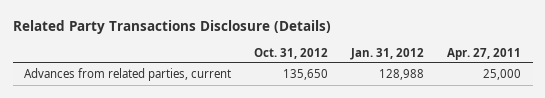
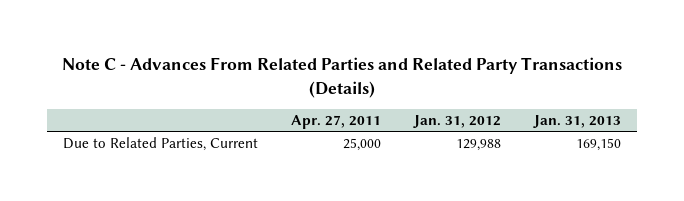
- Related Party Transactions Disclosure (Details)
+ Note C - Advances From Related Parties and Related Party Transactions (Details)
- | Oct. 31, 2012 | Jan. 31, 2012 | Apr. 27, 2011
+ | Apr. 27, 2011 | Jan. 31, 2012 | Jan. 31, 2013
- Advances from related parties, current | 135,650 | 128,988 | 25,000
+ Due to Related Parties, Current | 25,000 | 129,988 | 169,150

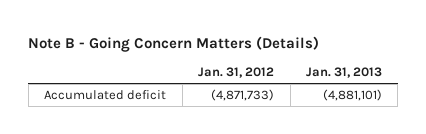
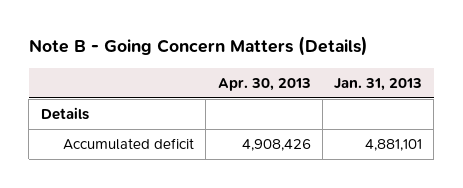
- | Jan. 31, 2012 | Jan. 31, 2013
+ | Apr. 30, 2013 | Jan. 31, 2013
- Accumulated deficit | (4,871,733) | (4,881,101)
+ Details
+ Accumulated deficit | 4,908,426 | 4,881,101

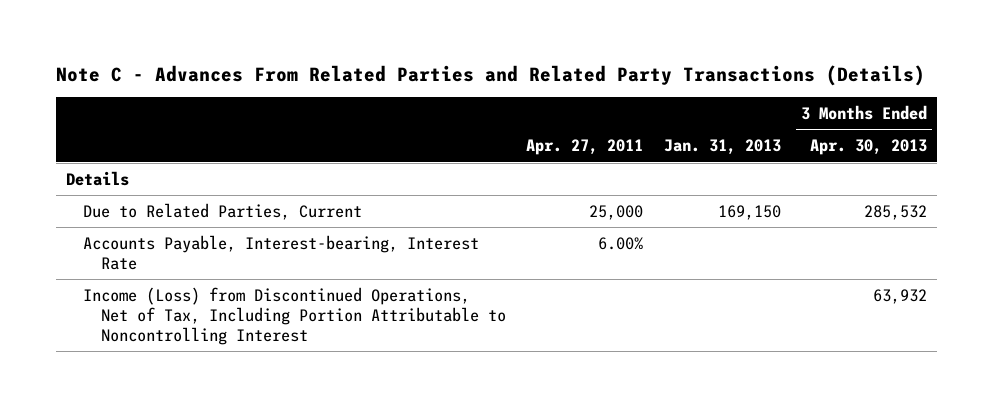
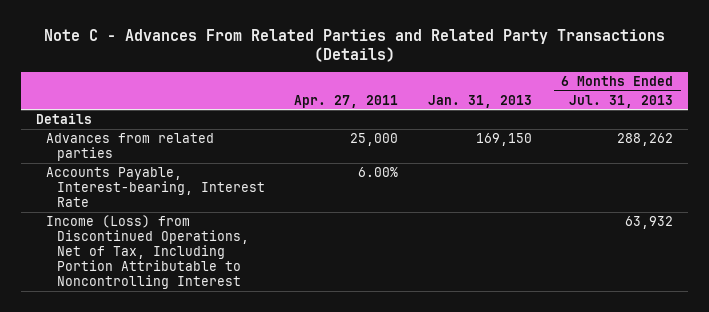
- | Apr. 27, 2011 | Jan. 31, 2013 | 3 Months Ended Apr. 30, 2013
+ | Apr. 27, 2011 | Jan. 31, 2013 | 6 Months Ended Jul. 31, 2013
- Due to Related Parties, Current | 25,000 | 169,150 | 285,532
+ Advances from related parties | 25,000 | 169,150 | 288,262

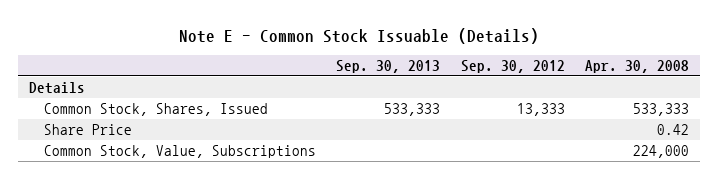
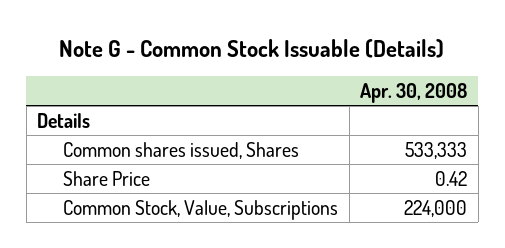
- Note E - Common Stock Issuable (Details)
+ Note G - Common Stock Issuable (Details)
- | Sep. 30, 2013 | Sep. 30, 2012 | Apr. 30, 2008
+ | Apr. 30, 2008
- Common Stock, Shares, Issued | 533,333 | 13,333 | 533,333
+ Common shares issued, Shares | 533,333

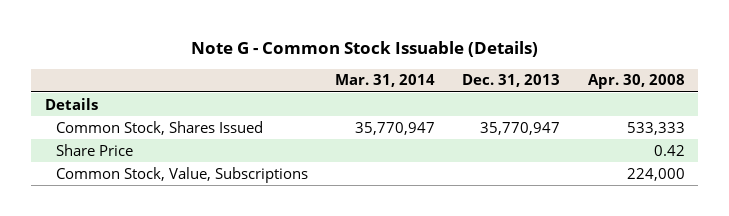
- | Apr. 30, 2008
+ | Mar. 31, 2014 | Dec. 31, 2013 | Apr. 30, 2008
- Common shares issued, Shares | 533,333
+ Common Stock, Shares Issued | 35,770,947 | 35,770,947 | 533,333

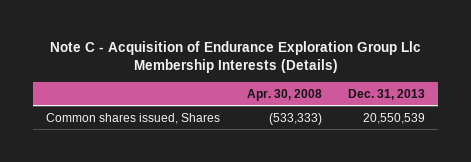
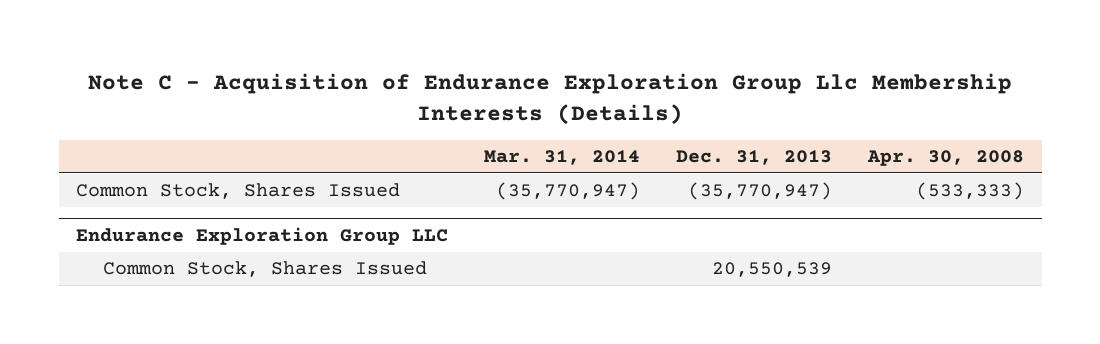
- | Apr. 30, 2008 | Dec. 31, 2013
+ | Mar. 31, 2014 | Dec. 31, 2013 | Apr. 30, 2008
- Common shares issued, Shares | (533,333) | 20,550,539
+ Common Stock, Shares Issued | (35,770,947) | (35,770,947) | (533,333)
+ Endurance Exploration Group LLC
+ Common Stock, Shares Issued | | 20,550,539 |

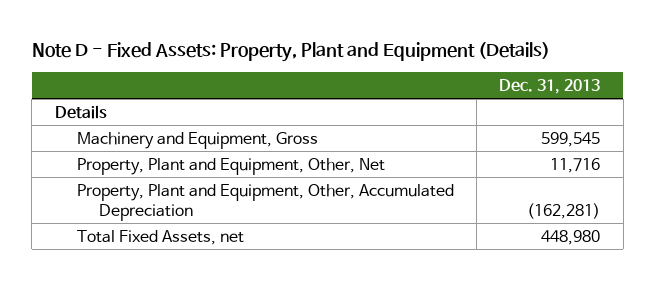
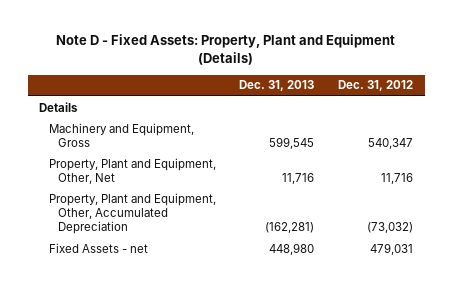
- | Dec. 31, 2013
+ | Dec. 31, 2013 | Dec. 31, 2012
- Total Fixed Assets, net | 448,980
+ Fixed Assets - net | 448,980 | 479,031

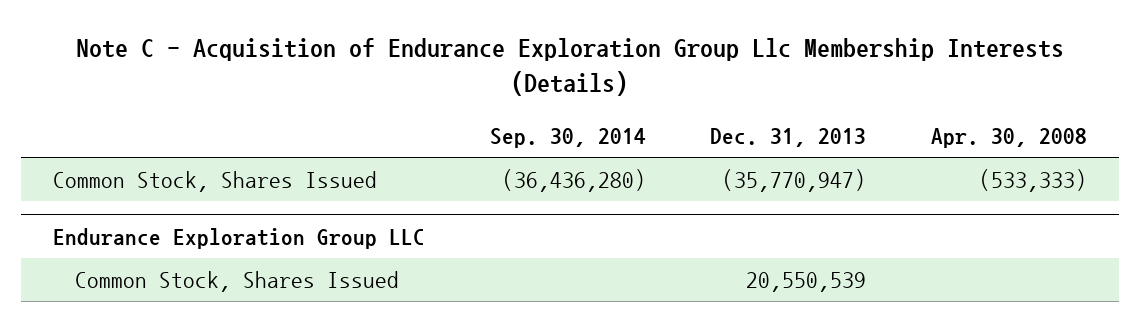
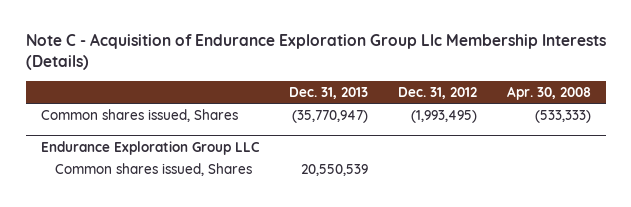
- | Sep. 30, 2014 | Dec. 31, 2013 | Apr. 30, 2008
+ | Dec. 31, 2013 | Dec. 31, 2012 | Apr. 30, 2008
- Common Stock, Shares Issued | (36,436,280) | (35,770,947) | (533,333)
+ Common shares issued, Shares | (35,770,947) | (1,993,495) | (533,333)
@ Endurance Exploration Group LLC
- Common Stock, Shares Issued | | 20,550,539 |
+ Common shares issued, Shares | 20,550,539 | |

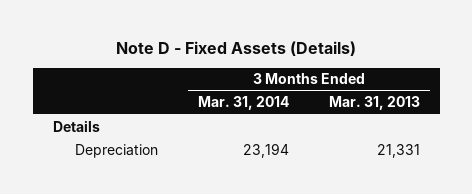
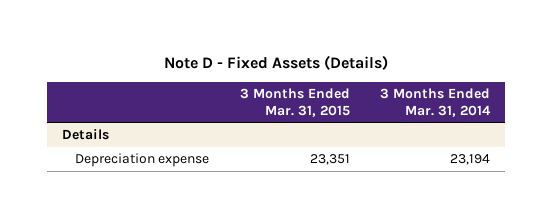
- | 3 Months Ended Mar. 31, 2014 | 3 Months Ended Mar. 31, 2013
+ | 3 Months Ended Mar. 31, 2015 | 3 Months Ended Mar. 31, 2014
- Depreciation | 23,194 | 21,331
+ Depreciation expense | 23,351 | 23,194

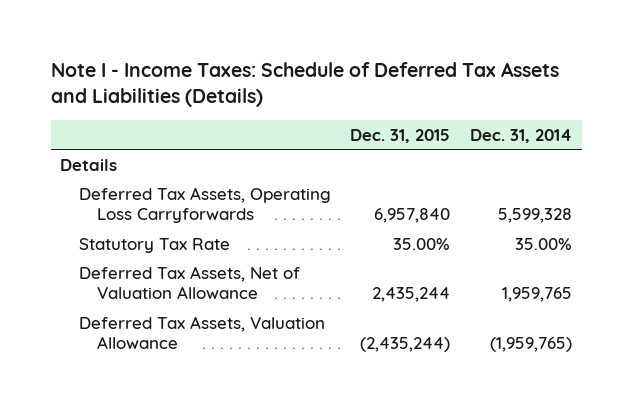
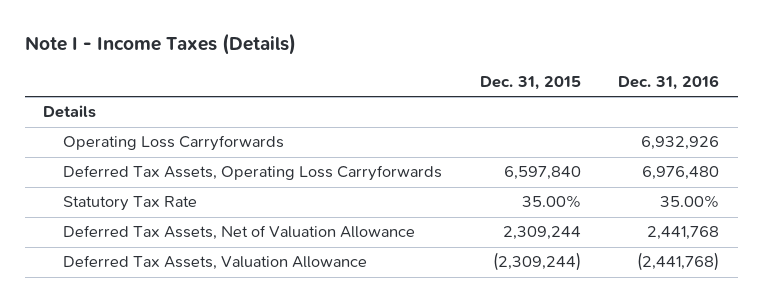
- Note I - Income Taxes: Schedule of Deferred Tax Assets and Liabilities (Details)
+ Note I - Income Taxes (Details)
- | Dec. 31, 2015 | Dec. 31, 2014
+ | Dec. 31, 2015 | Dec. 31, 2016
- Deferred Tax Assets, Operating Loss Carryforwards | 6,957,840 | 5,599,328
+ Operating Loss Carryforwards | | 6,932,926
+ Deferred Tax Assets, Operating Loss Carryforwards | 6,597,840 | 6,976,480
- Deferred Tax Assets, Net of Valuation Allowance | 2,435,244 | 1,959,765
- Deferred Tax Assets, Valuation Allowance | (2,435,244) | (1,959,765)
+ Deferred Tax Assets, Net of Valuation Allowance | 2,309,244 | 2,441,768
+ Deferred Tax Assets, Valuation Allowance | (2,309,244) | (2,441,768)

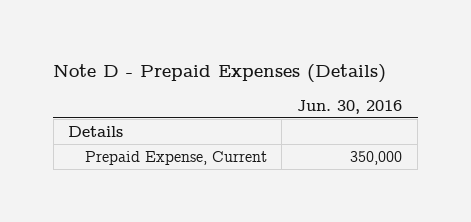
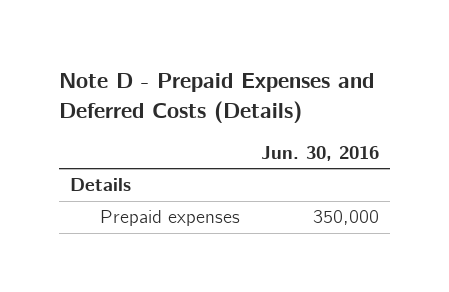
- Note D - Prepaid Expenses (Details)
+ Note D - Prepaid Expenses and Deferred Costs (Details)
- Prepaid Expense, Current | 350,000
+ Prepaid expenses | 350,000

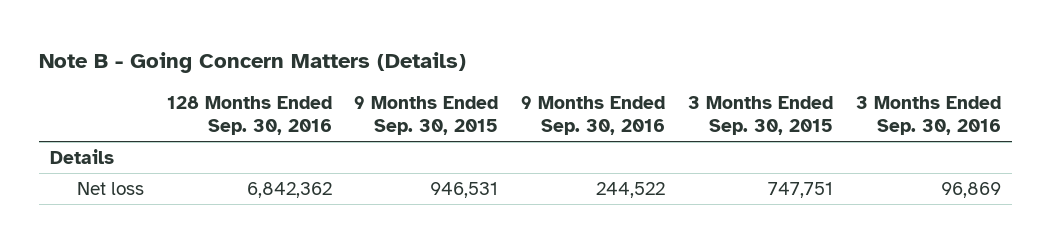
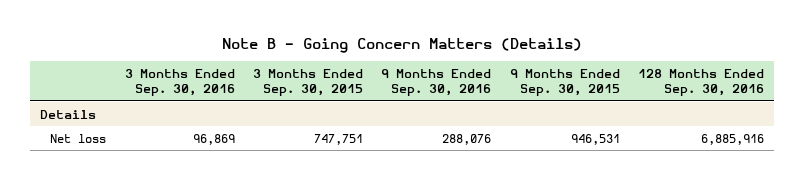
- | 128 Months Ended Sep. 30, 2016 | 9 Months Ended Sep. 30, 2015 | 9 Months Ended Sep. 30, 2016 | 3 Months Ended Sep. 30, 2015 | 3 Months Ended Sep. 30, 2016
+ | 3 Months Ended Sep. 30, 2016 | 3 Months Ended Sep. 30, 2015 | 9 Months Ended Sep. 30, 2016 | 9 Months Ended Sep. 30, 2015 | 128 Months Ended Sep. 30, 2016
- Net loss | 6,842,362 | 946,531 | 244,522 | 747,751 | 96,869
+ Net loss | 96,869 | 747,751 | 288,076 | 946,531 | 6,885,916

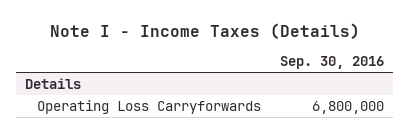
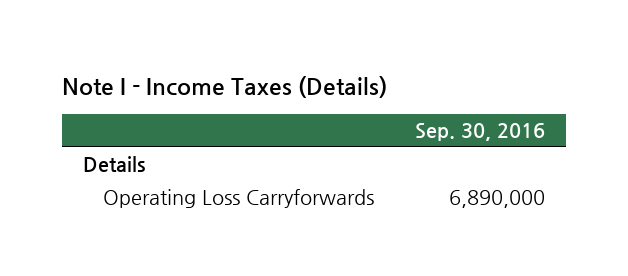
- Operating Loss Carryforwards | 6,800,000
+ Operating Loss Carryforwards | 6,890,000

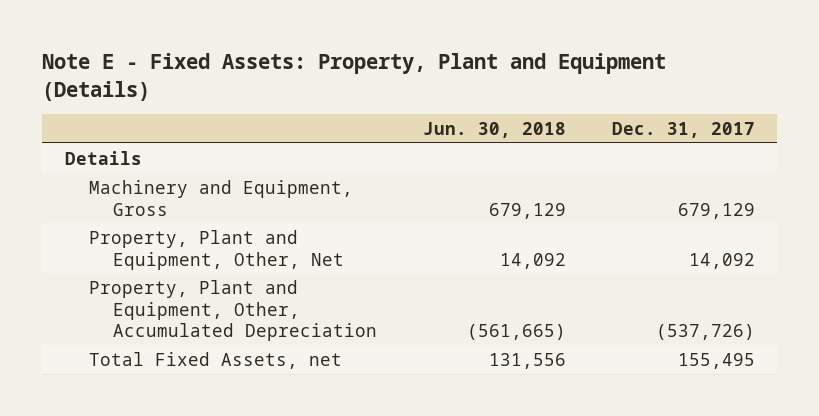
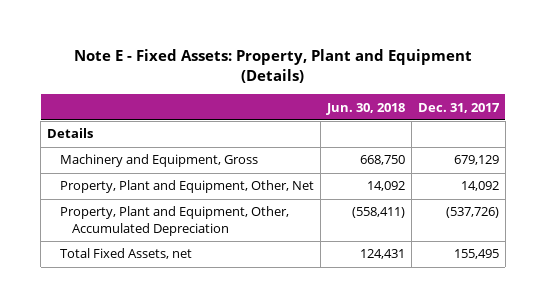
- Machinery and Equipment, Gross | 679,129 | 679,129
+ Machinery and Equipment, Gross | 668,750 | 679,129
- Property, Plant and Equipment, Other, Accumulated Depreciation | (561,665) | (537,726)
- Total Fixed Assets, net | 131,556 | 155,495
+ Property, Plant and Equipment, Other, Accumulated Depreciation | (558,411) | (537,726)
+ Total Fixed Assets, net | 124,431 | 155,495

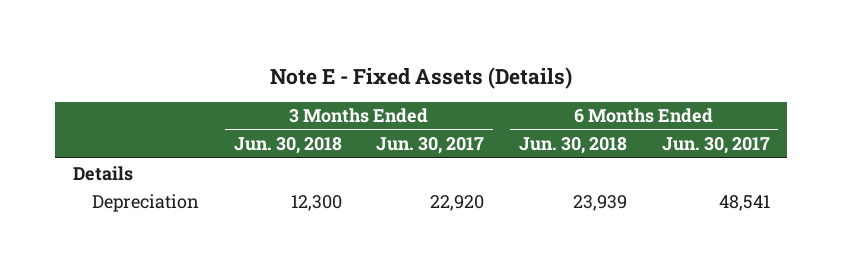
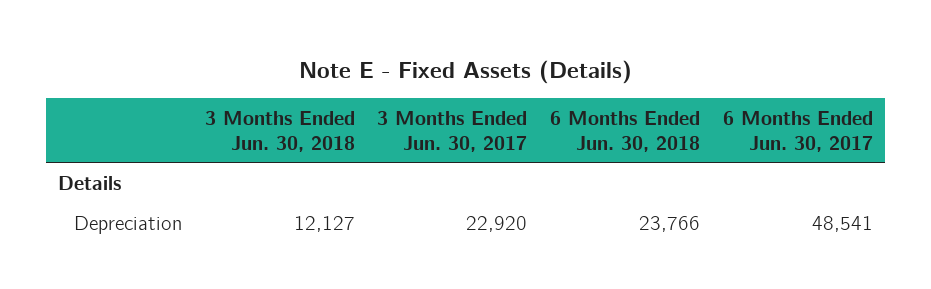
- Depreciation | 12,300 | 22,920 | 23,939 | 48,541
+ Depreciation | 12,127 | 22,920 | 23,766 | 48,541

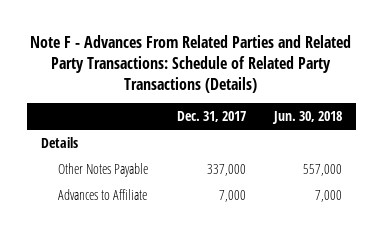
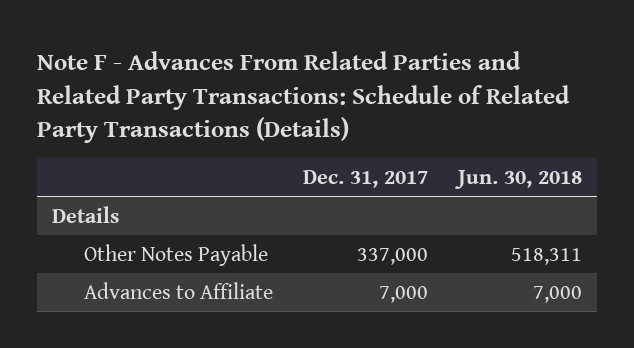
- Other Notes Payable | 337,000 | 557,000
+ Other Notes Payable | 337,000 | 518,311

